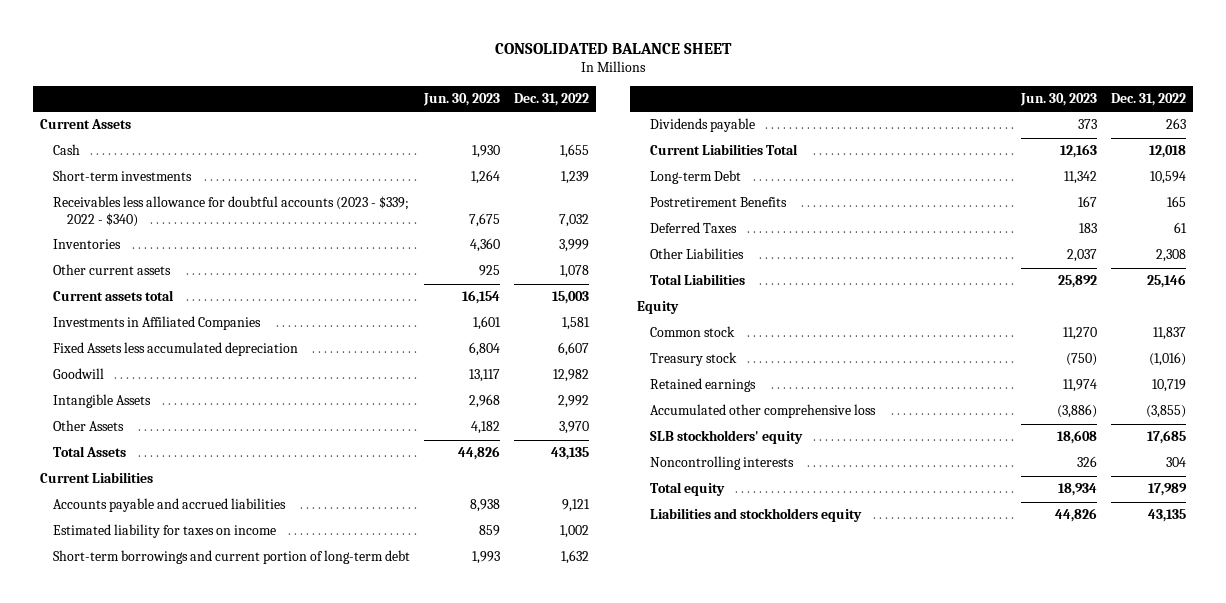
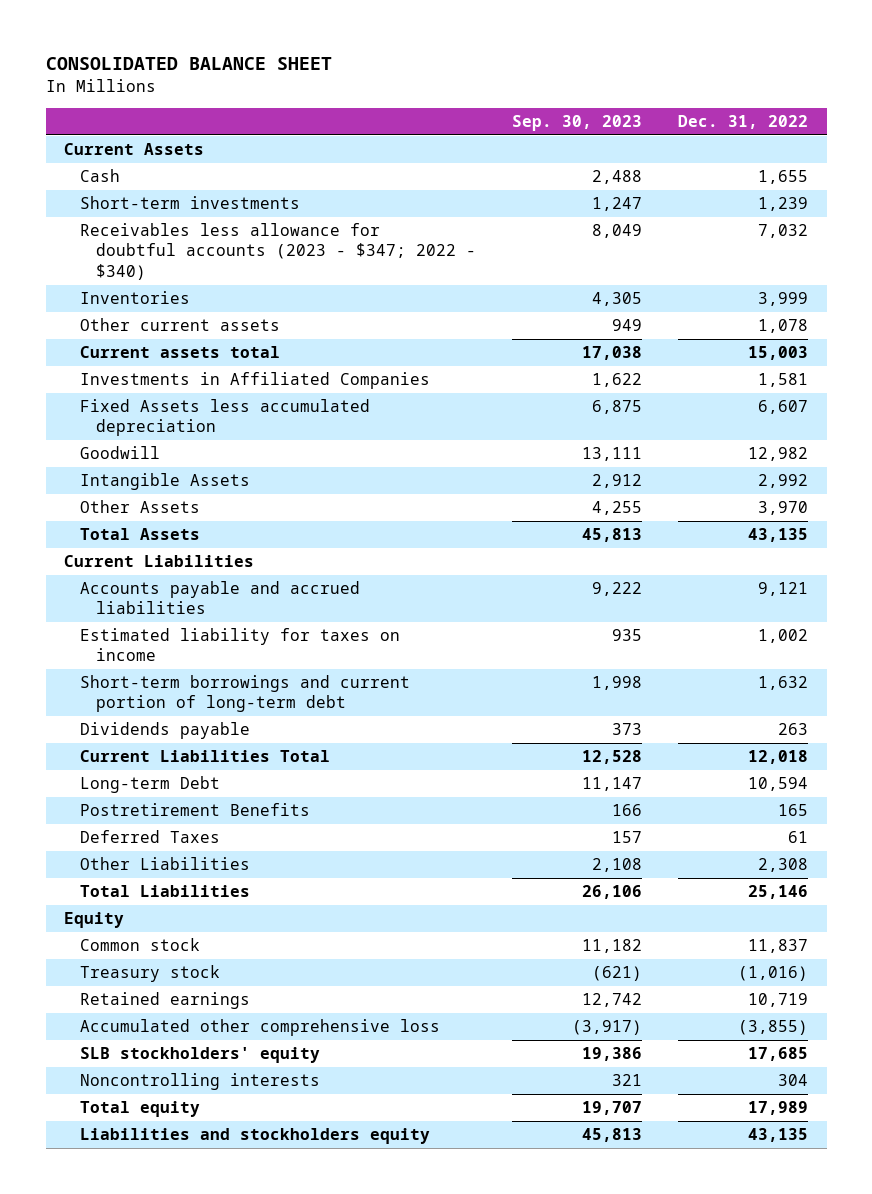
- | Jun. 30, 2023 | Dec. 31, 2022
+ | Sep. 30, 2023 | Dec. 31, 2022
- Receivables less allowance for doubtful accounts (2023 - $339; 2022 - $340) | 7,675 | 7,032
+ Receivables less allowance for doubtful accounts (2023 - $347; 2022 - $340) | 8,049 | 7,032

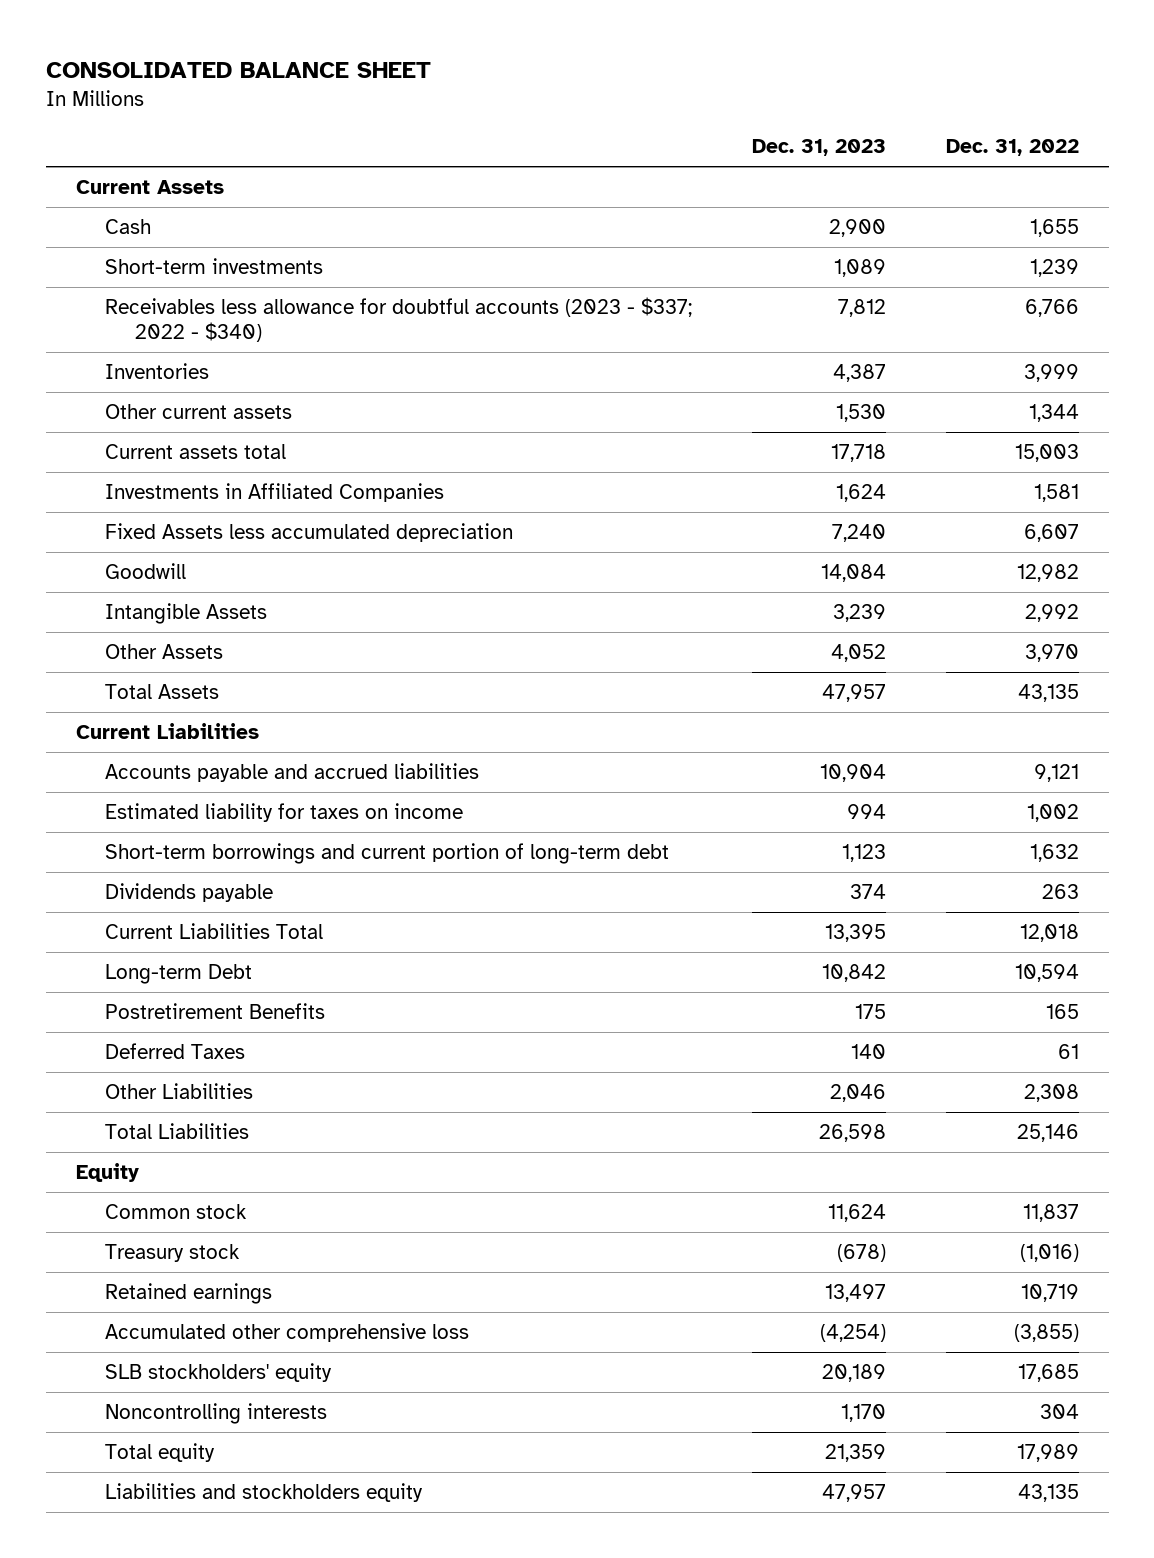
- | Sep. 30, 2023 | Dec. 31, 2022
+ | Dec. 31, 2023 | Dec. 31, 2022
- Receivables less allowance for doubtful accounts (2023 - $347; 2022 - $340) | 8,049 | 7,032
+ Receivables less allowance for doubtful accounts (2023 - $337; 2022 - $340) | 7,812 | 6,766
- Other current assets | 949 | 1,078
+ Other current assets | 1,530 | 1,344

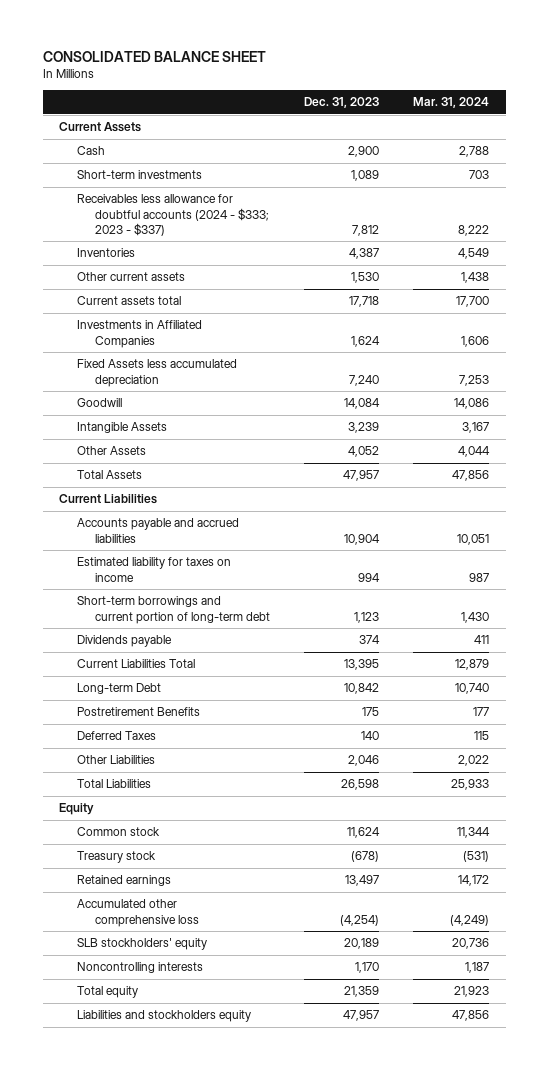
- | Dec. 31, 2023 | Dec. 31, 2022
+ | Dec. 31, 2023 | Mar. 31, 2024
- Receivables less allowance for doubtful accounts (2023 - $337; 2022 - $340) | 7,812 | 6,766
+ Receivables less allowance for doubtful accounts (2024 - $333; 2023 - $337) | 7,812 | 8,222

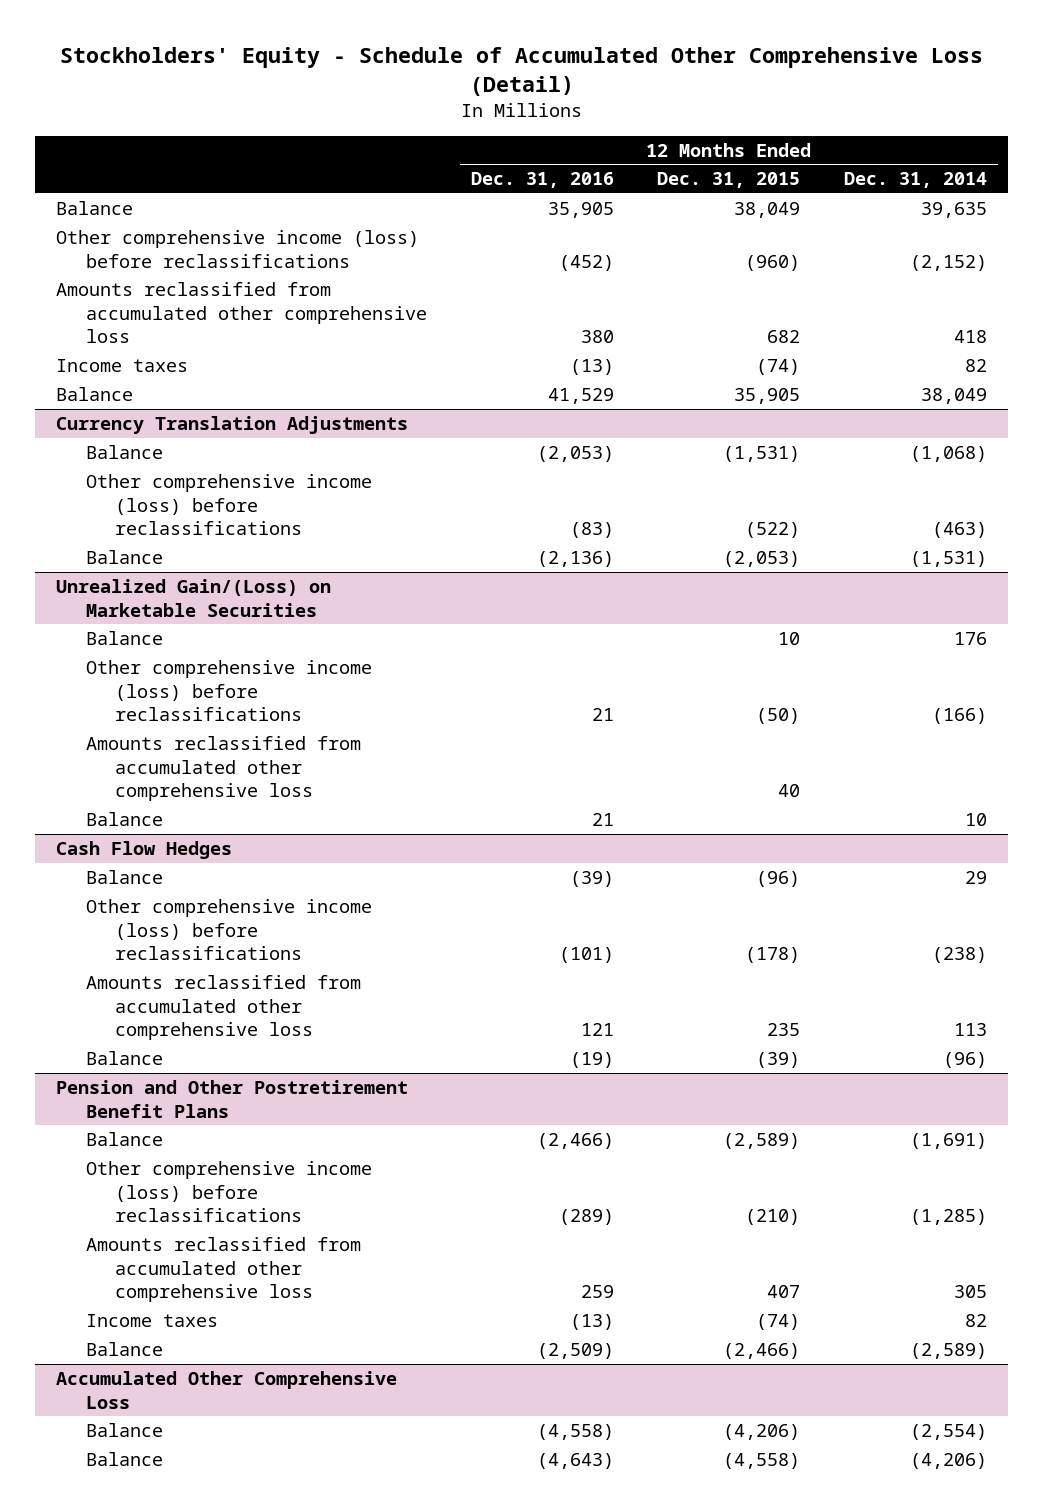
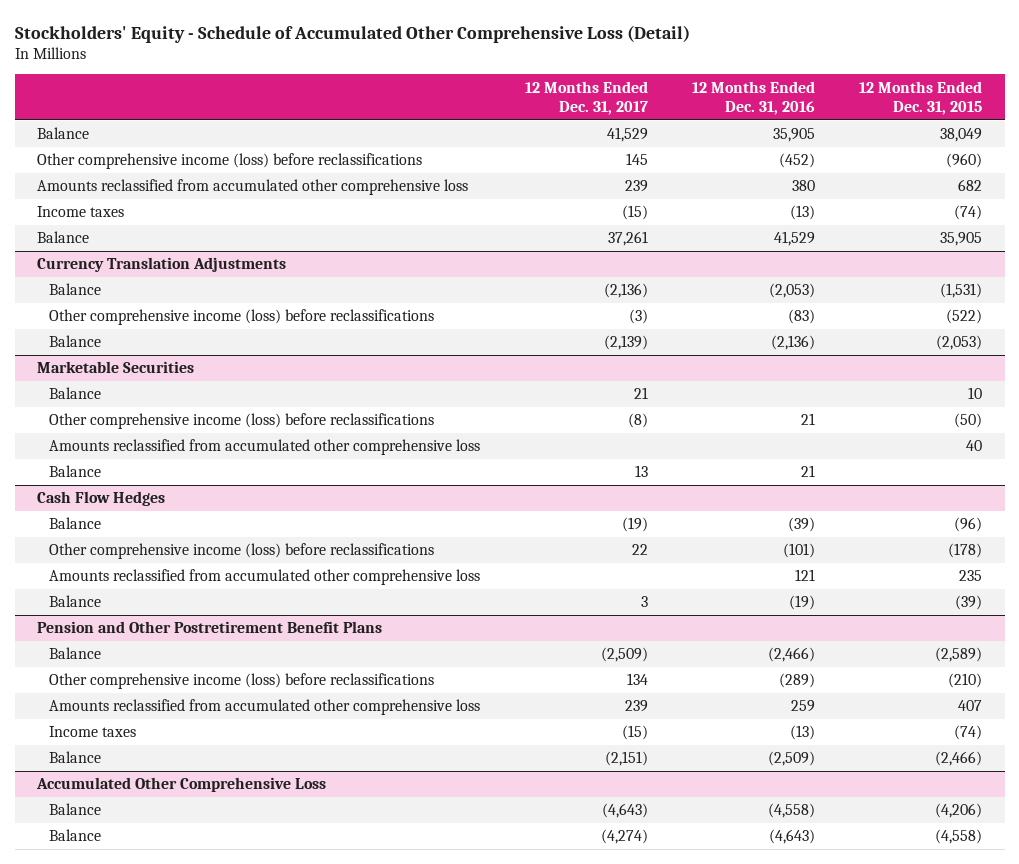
- | 12 Months Ended Dec. 31, 2016 | 12 Months Ended Dec. 31, 2015 | 12 Months Ended Dec. 31, 2014
+ | 12 Months Ended Dec. 31, 2017 | 12 Months Ended Dec. 31, 2016 | 12 Months Ended Dec. 31, 2015
- Unrealized Gain/(Loss) on Marketable Securities
+ Marketable Securities

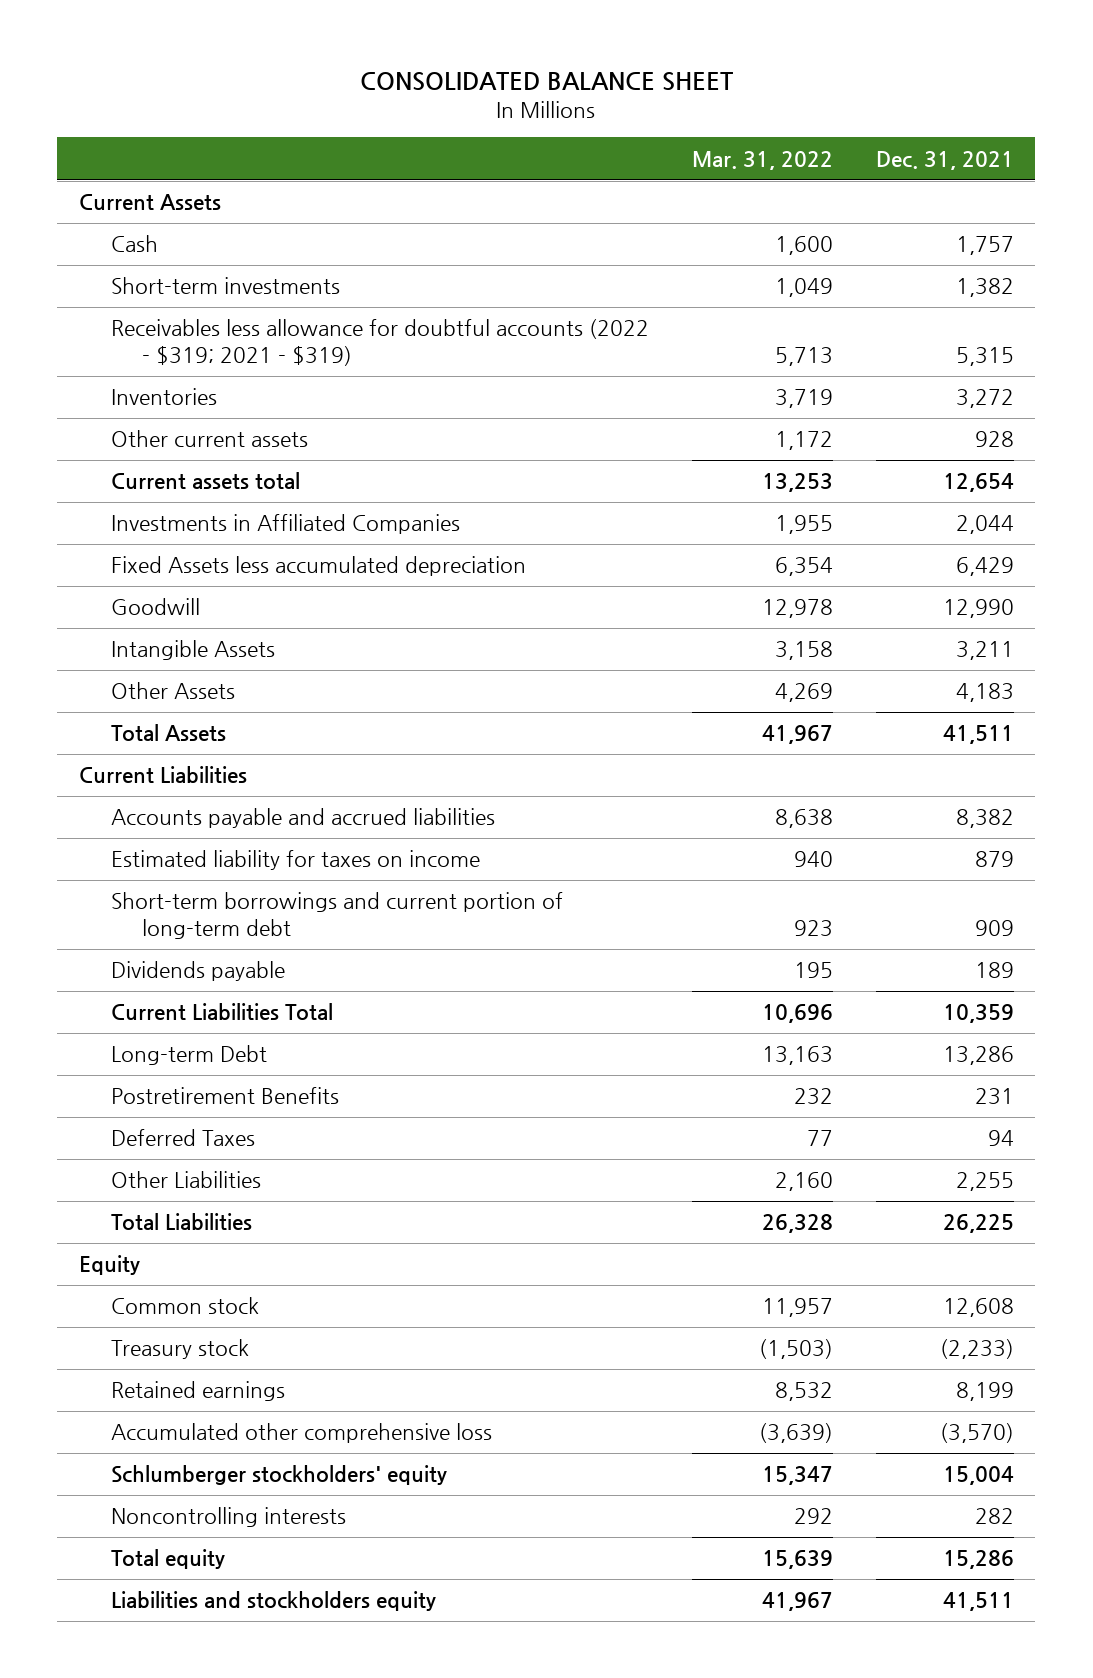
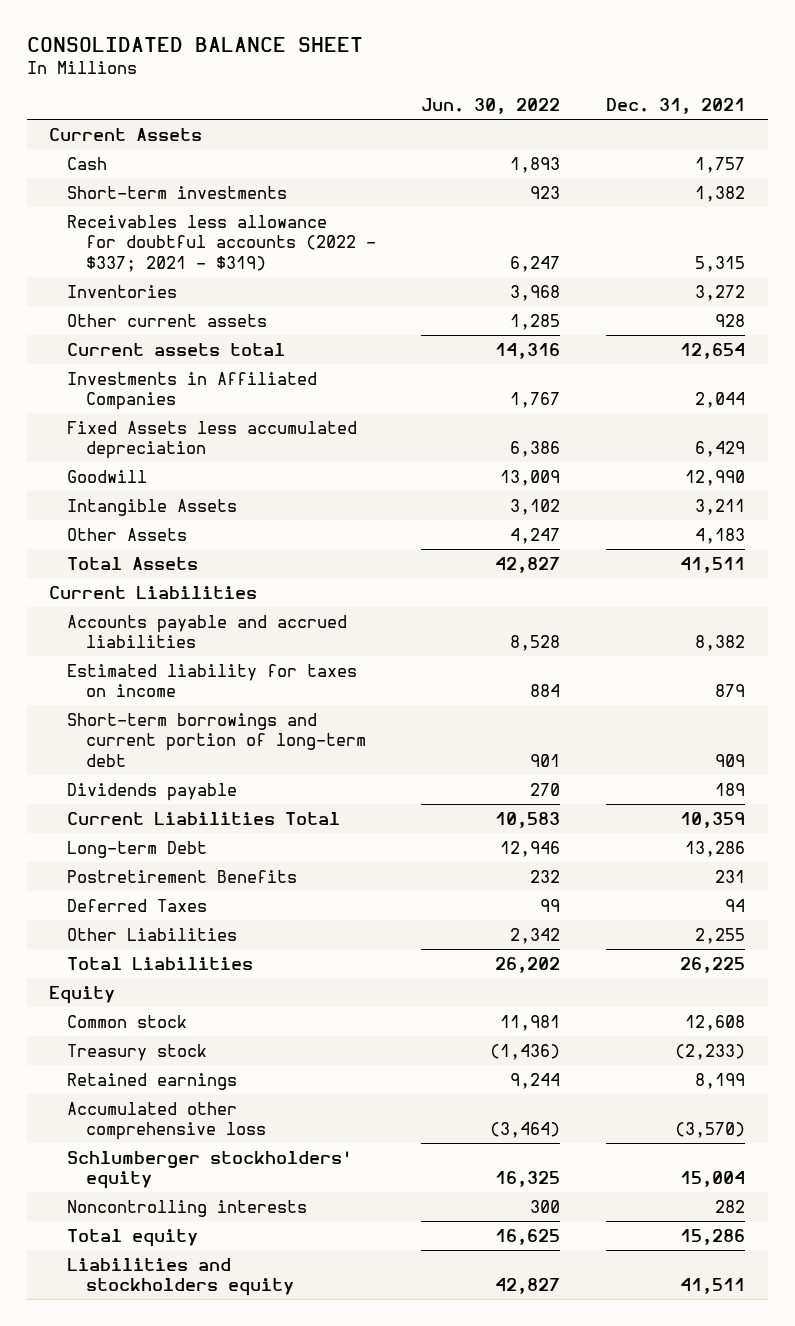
- | Mar. 31, 2022 | Dec. 31, 2021
+ | Jun. 30, 2022 | Dec. 31, 2021
- Receivables less allowance for doubtful accounts (2022 - $319; 2021 - $319) | 5,713 | 5,315
+ Receivables less allowance for doubtful accounts (2022 - $337; 2021 - $319) | 6,247 | 5,315

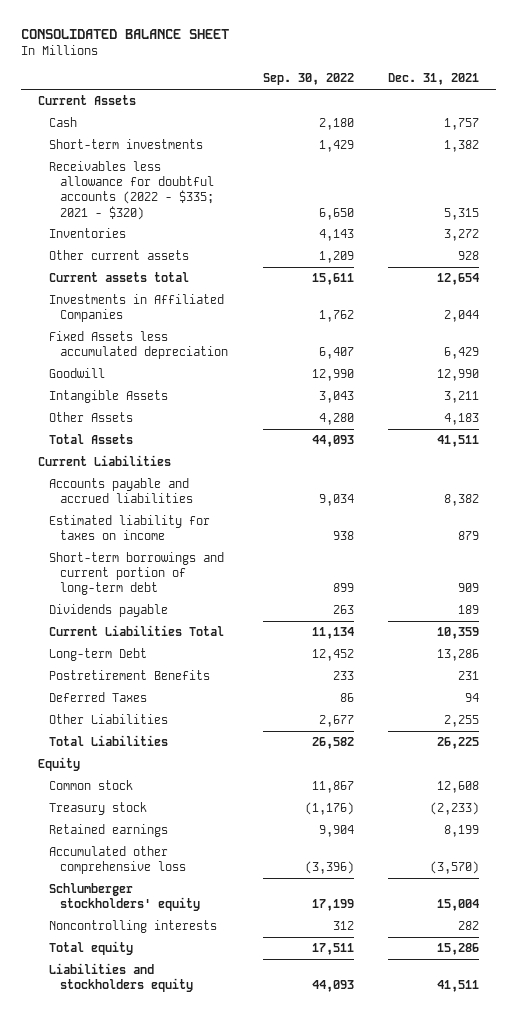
- | Jun. 30, 2022 | Dec. 31, 2021
+ | Sep. 30, 2022 | Dec. 31, 2021
- Receivables less allowance for doubtful accounts (2022 - $337; 2021 - $319) | 6,247 | 5,315
+ Receivables less allowance for doubtful accounts (2022 - $335; 2021 - $320) | 6,650 | 5,315

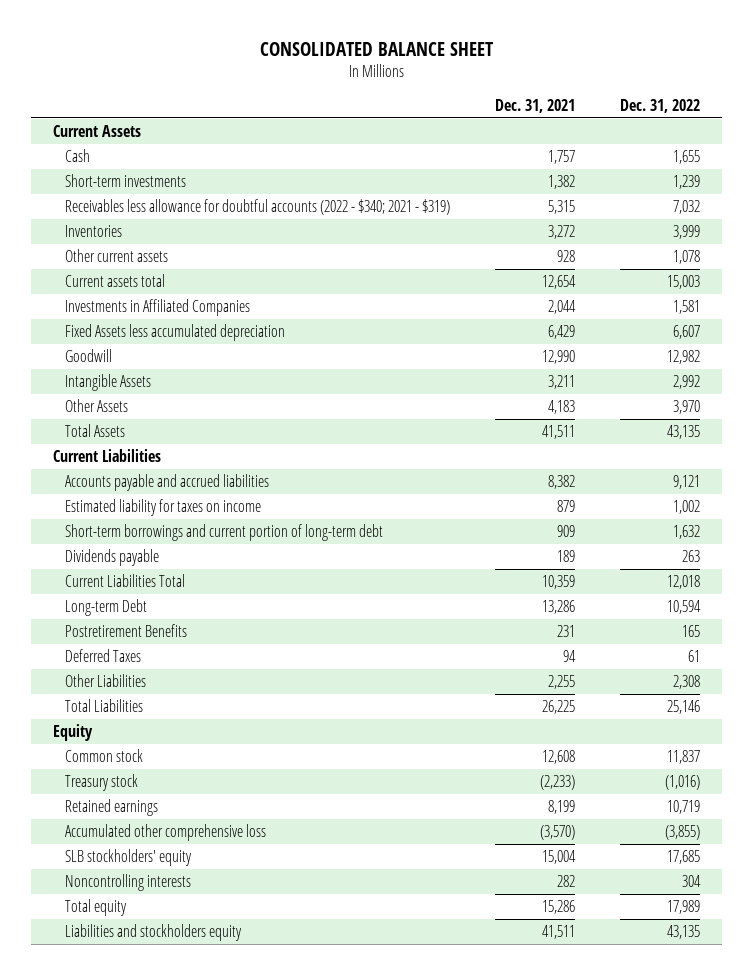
- | Sep. 30, 2022 | Dec. 31, 2021
+ | Dec. 31, 2021 | Dec. 31, 2022
- Receivables less allowance for doubtful accounts (2022 - $335; 2021 - $320) | 6,650 | 5,315
+ Receivables less allowance for doubtful accounts (2022 - $340; 2021 - $319) | 5,315 | 7,032
- Schlumberger stockholders' equity | 17,199 | 15,004
+ SLB stockholders' equity | 15,004 | 17,685

